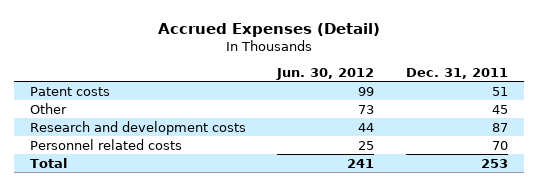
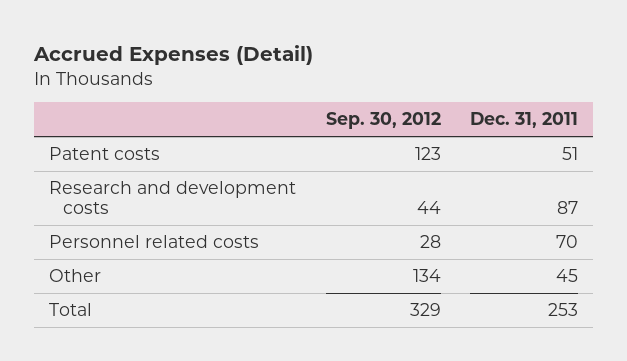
- | Jun. 30, 2012 | Dec. 31, 2011
+ | Sep. 30, 2012 | Dec. 31, 2011
moved down: Other | 134 | 45

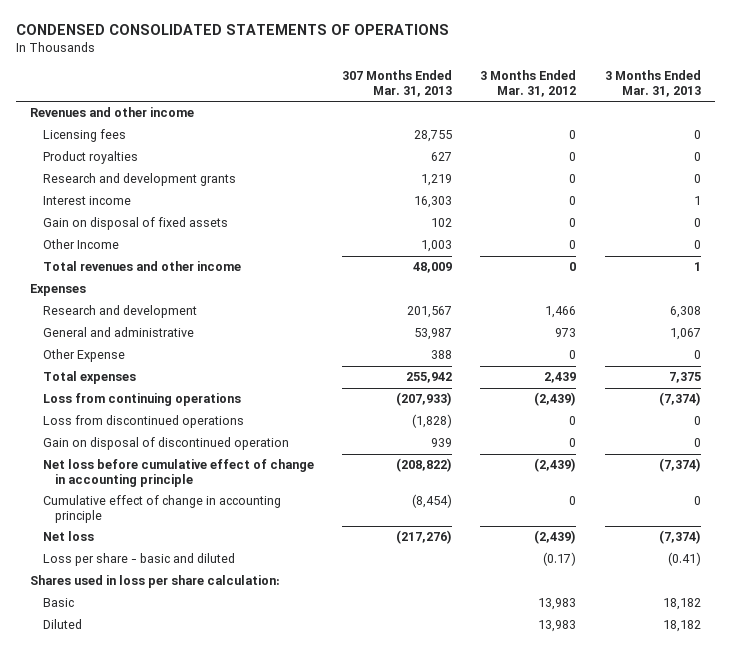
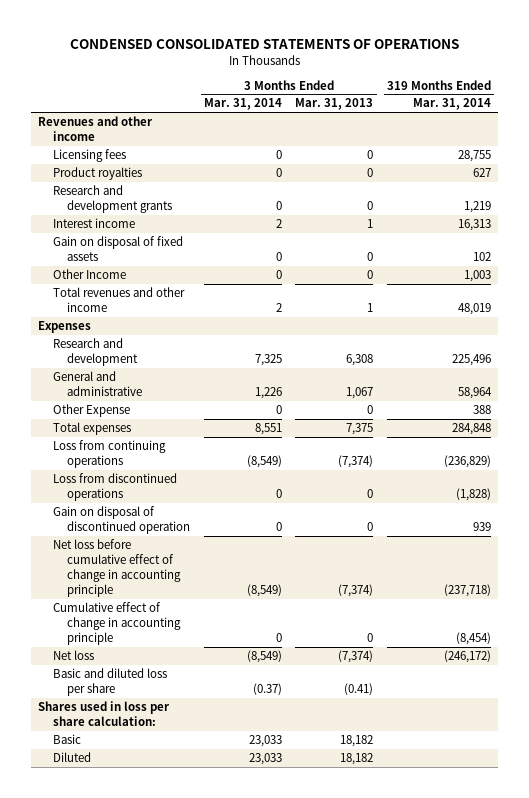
- | 307 Months Ended Mar. 31, 2013 | 3 Months Ended Mar. 31, 2012 | 3 Months Ended Mar. 31, 2013
+ | 3 Months Ended Mar. 31, 2014 | 3 Months Ended Mar. 31, 2013 | 319 Months Ended Mar. 31, 2014
- Loss per share - basic and diluted | | (0.17) | (0.41)
+ Basic and diluted loss per share | (0.37) | (0.41) |

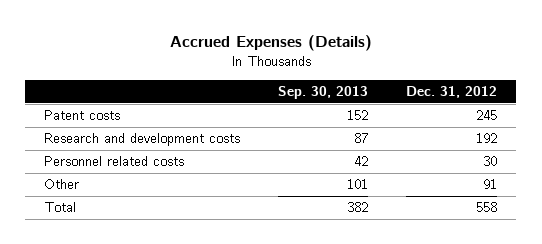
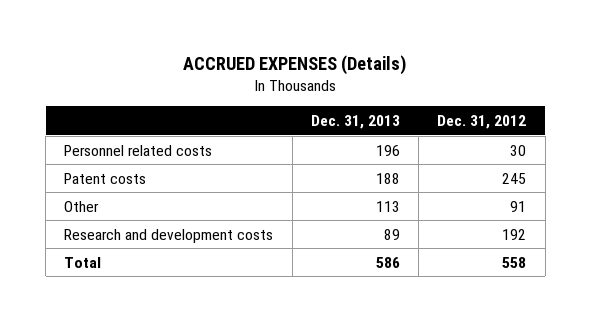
- Accrued Expenses (Details)
+ ACCRUED EXPENSES (Details)
- | Sep. 30, 2013 | Dec. 31, 2012
+ | Dec. 31, 2013 | Dec. 31, 2012
moved down: Patent costs | 188 | 245
moved down: Research and development costs | 89 | 192

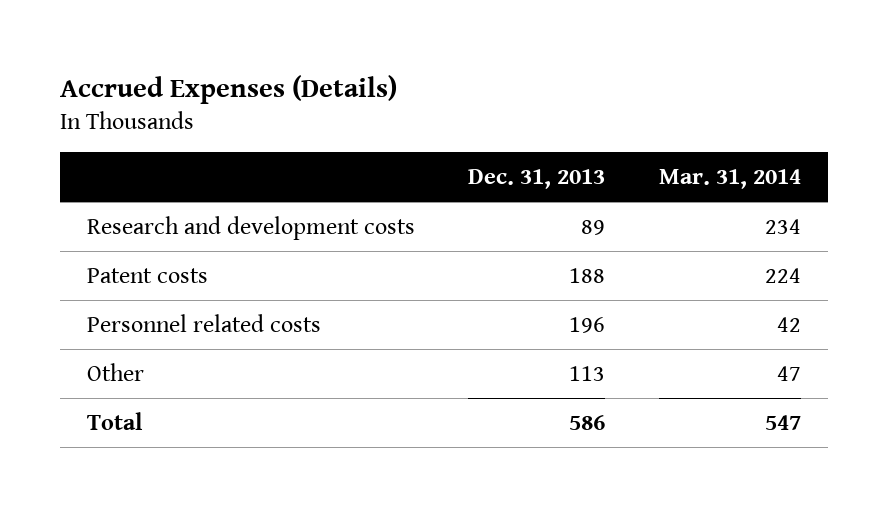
- ACCRUED EXPENSES (Details)
+ Accrued Expenses (Details)
- | Dec. 31, 2013 | Dec. 31, 2012
+ | Dec. 31, 2013 | Mar. 31, 2014
moved up: Research and development costs | 89 | 234
moved down: Personnel related costs | 196 | 42

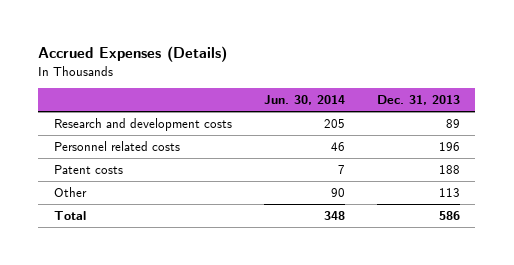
- | Dec. 31, 2013 | Mar. 31, 2014
+ | Jun. 30, 2014 | Dec. 31, 2013
moved down: Patent costs | 7 | 188

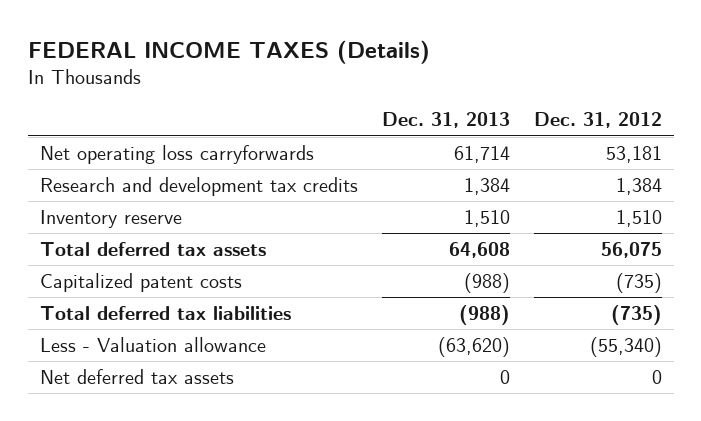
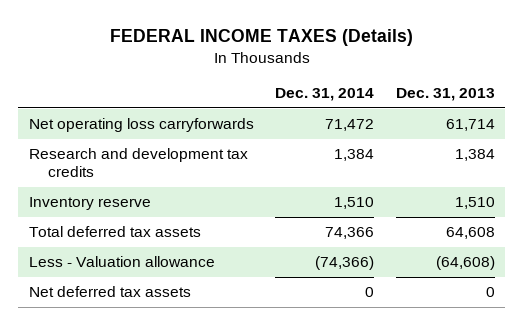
- | Dec. 31, 2013 | Dec. 31, 2012
+ | Dec. 31, 2014 | Dec. 31, 2013
- Capitalized patent costs | (988) | (735)
- Total deferred tax liabilities | (988) | (735)
- Less - Valuation allowance | (63,620) | (55,340)
+ Less - Valuation allowance | (74,366) | (64,608)

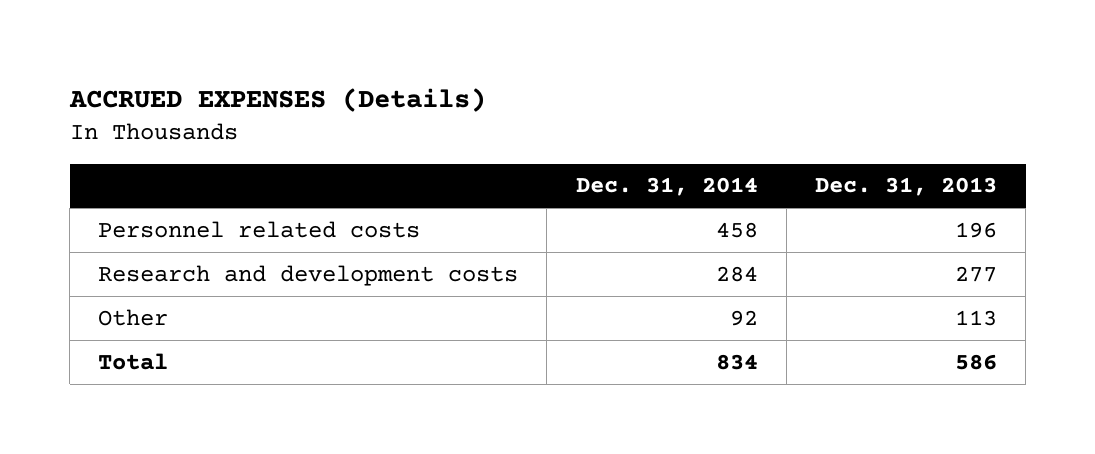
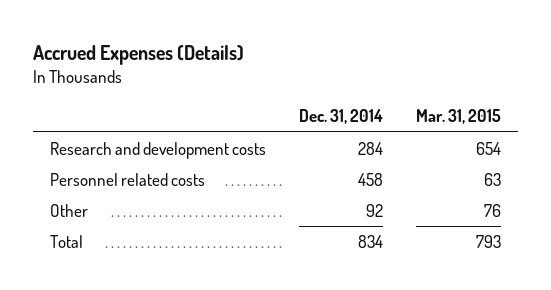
- ACCRUED EXPENSES (Details)
+ Accrued Expenses (Details)
- | Dec. 31, 2014 | Dec. 31, 2013
+ | Dec. 31, 2014 | Mar. 31, 2015
moved down: Personnel related costs | 458 | 63

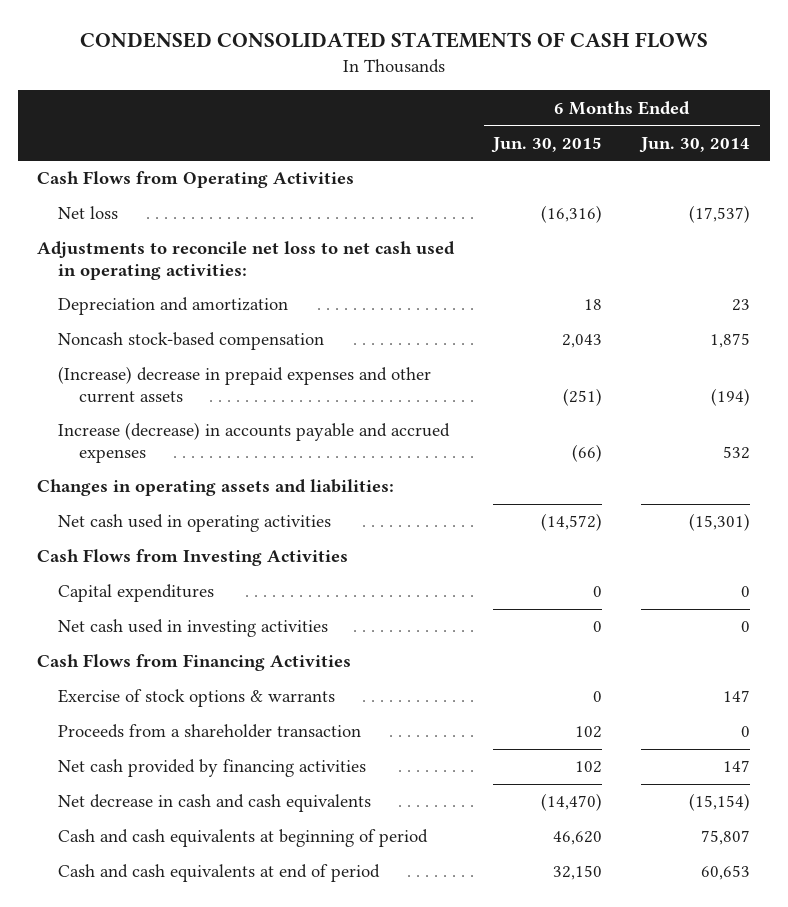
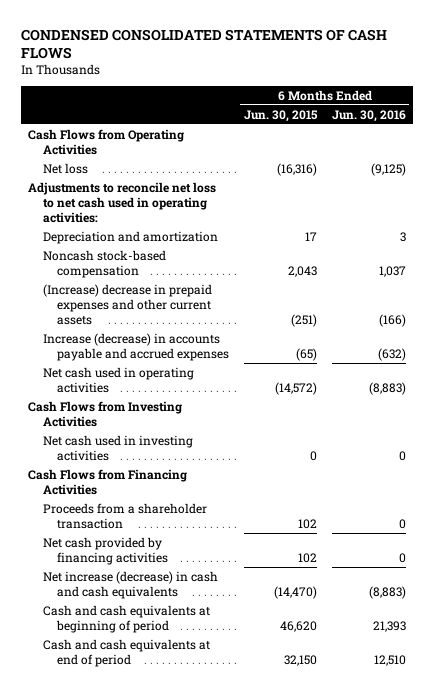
- | 6 Months Ended Jun. 30, 2015 | 6 Months Ended Jun. 30, 2014
+ | 6 Months Ended Jun. 30, 2015 | 6 Months Ended Jun. 30, 2016
- Depreciation and amortization | 18 | 23
+ Depreciation and amortization | 17 | 3
- Increase (decrease) in accounts payable and accrued expenses | (66) | 532
- Changes in operating assets and liabilities:
+ Increase (decrease) in accounts payable and accrued expenses | (65) | (632)
- Capital expenditures | 0 | 0
- Exercise of stock options & warrants | 0 | 147
- Net decrease in cash and cash equivalents | (14,470) | (15,154)
+ Net increase (decrease) in cash and cash equivalents | (14,470) | (8,883)

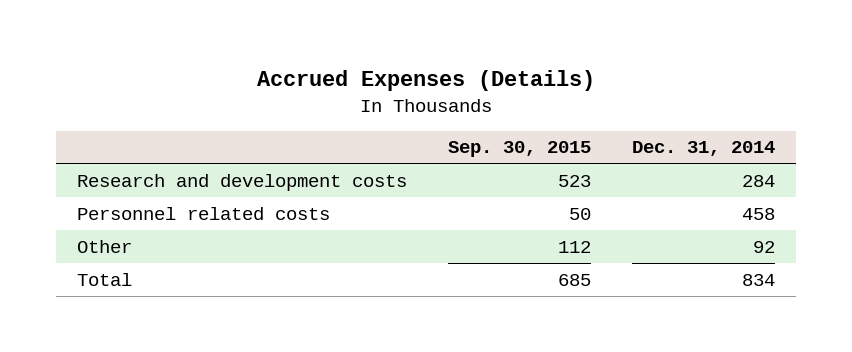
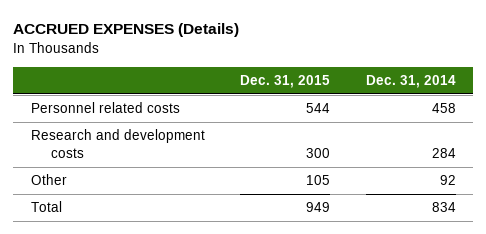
- Accrued Expenses (Details)
+ ACCRUED EXPENSES (Details)
- | Sep. 30, 2015 | Dec. 31, 2014
+ | Dec. 31, 2015 | Dec. 31, 2014
moved down: Research and development costs | 300 | 284

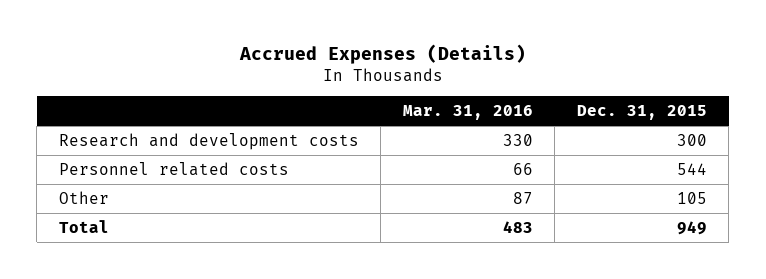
- ACCRUED EXPENSES (Details)
+ Accrued Expenses (Details)
- | Dec. 31, 2015 | Dec. 31, 2014
+ | Mar. 31, 2016 | Dec. 31, 2015
moved down: Personnel related costs | 66 | 544

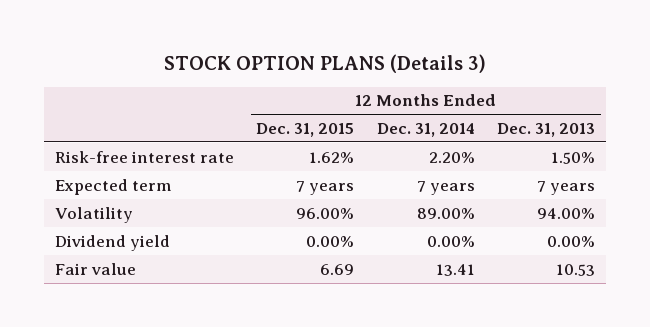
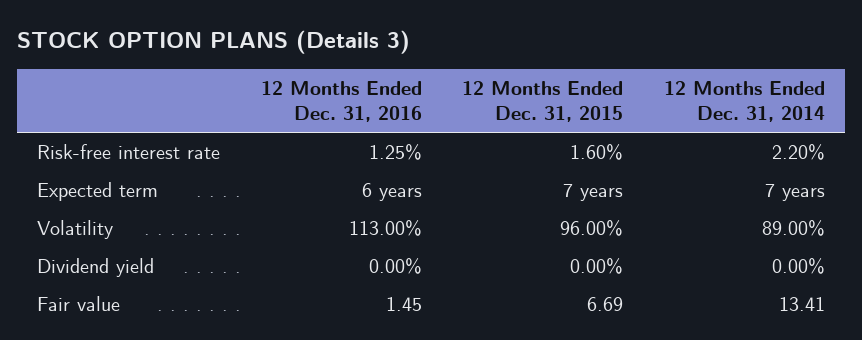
- | 12 Months Ended Dec. 31, 2015 | 12 Months Ended Dec. 31, 2014 | 12 Months Ended Dec. 31, 2013
+ | 12 Months Ended Dec. 31, 2016 | 12 Months Ended Dec. 31, 2015 | 12 Months Ended Dec. 31, 2014
- Risk-free interest rate | 1.62% | 2.20% | 1.50%
+ Risk-free interest rate | 1.25% | 1.60% | 2.20%

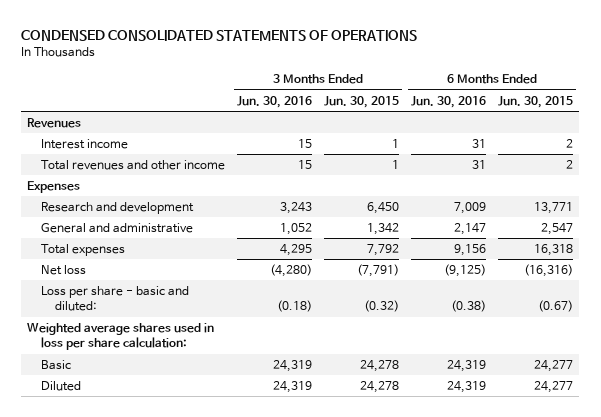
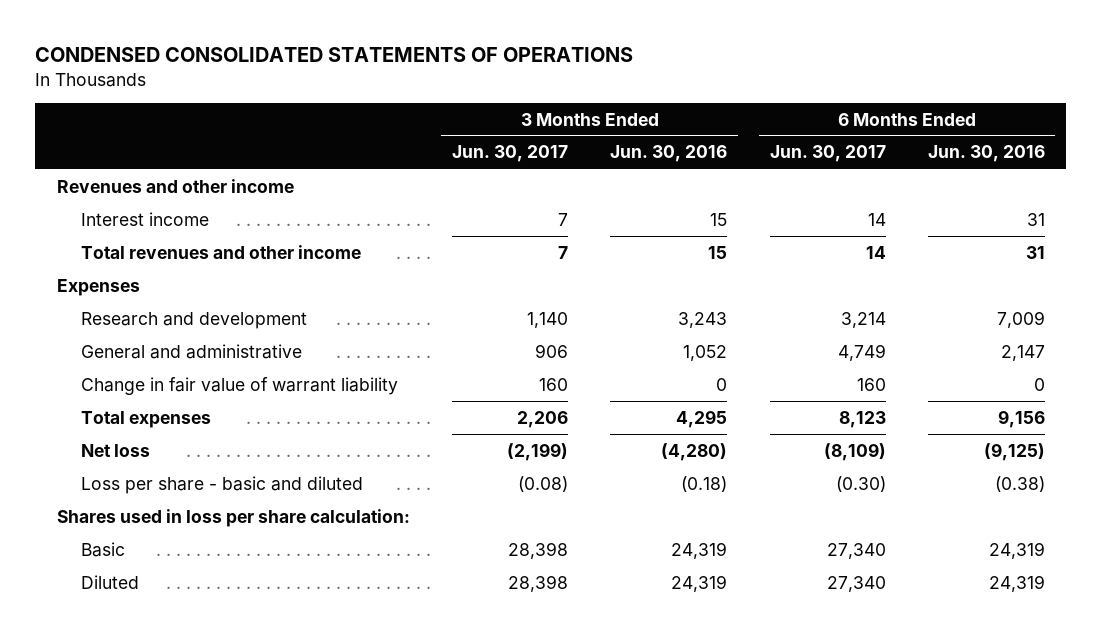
- | 3 Months Ended Jun. 30, 2016 | 3 Months Ended Jun. 30, 2015 | 6 Months Ended Jun. 30, 2016 | 6 Months Ended Jun. 30, 2015
+ | 3 Months Ended Jun. 30, 2017 | 3 Months Ended Jun. 30, 2016 | 6 Months Ended Jun. 30, 2017 | 6 Months Ended Jun. 30, 2016
- Revenues
+ Revenues and other income
+ Change in fair value of warrant liability | 160 | 0 | 160 | 0
- Loss per share - basic and diluted: | (0.18) | (0.32) | (0.38) | (0.67)
- Weighted average shares used in loss per share calculation:
+ Loss per share - basic and diluted | (0.08) | (0.18) | (0.30) | (0.38)
+ Shares used in loss per share calculation:

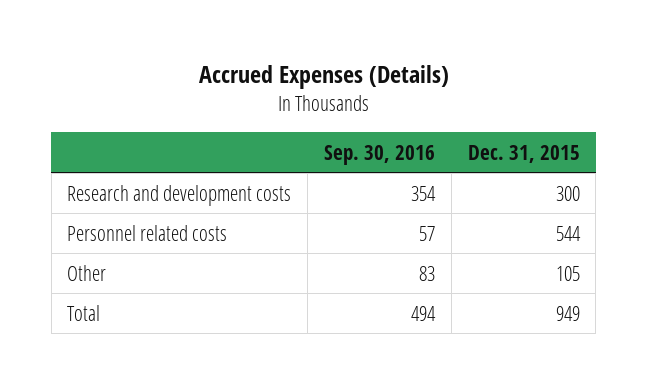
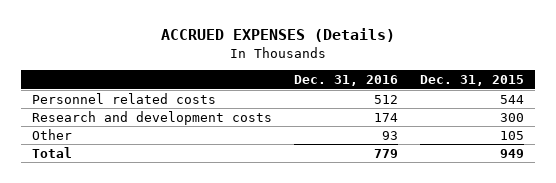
- Accrued Expenses (Details)
+ ACCRUED EXPENSES (Details)
- | Sep. 30, 2016 | Dec. 31, 2015
+ | Dec. 31, 2016 | Dec. 31, 2015
moved down: Research and development costs | 174 | 300

